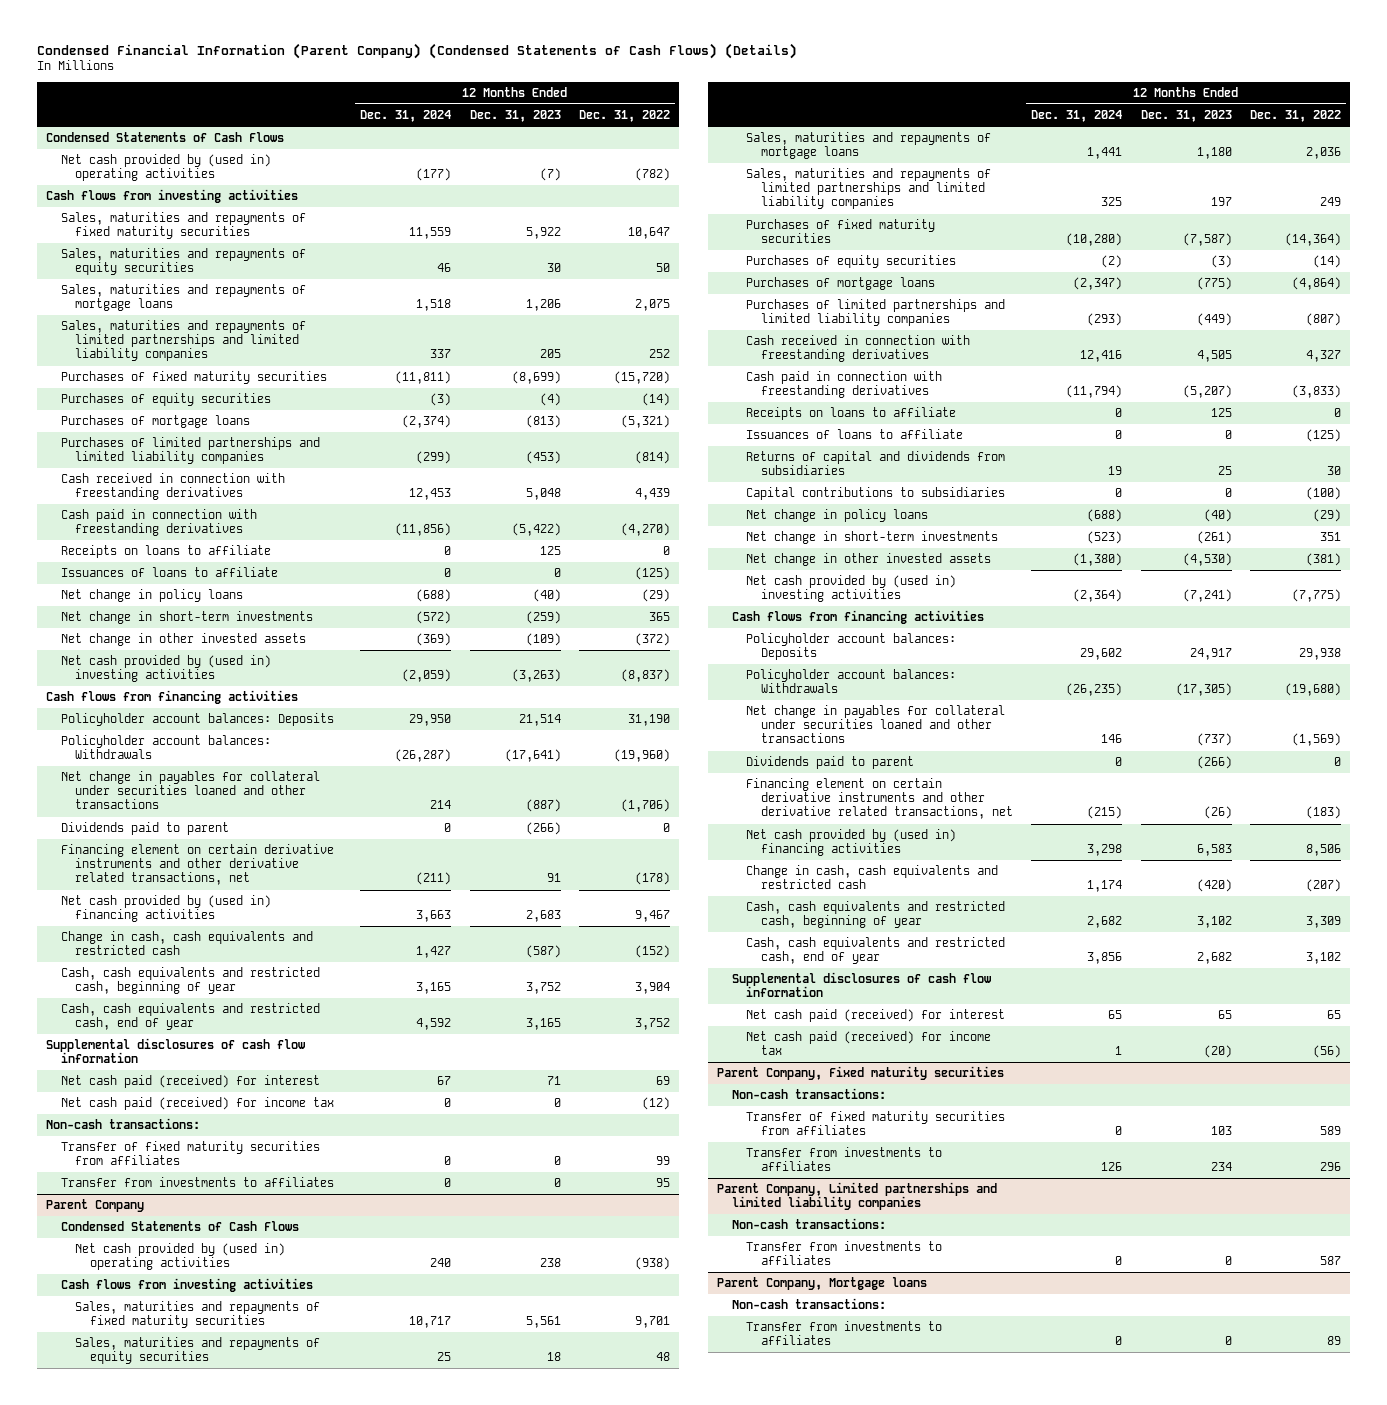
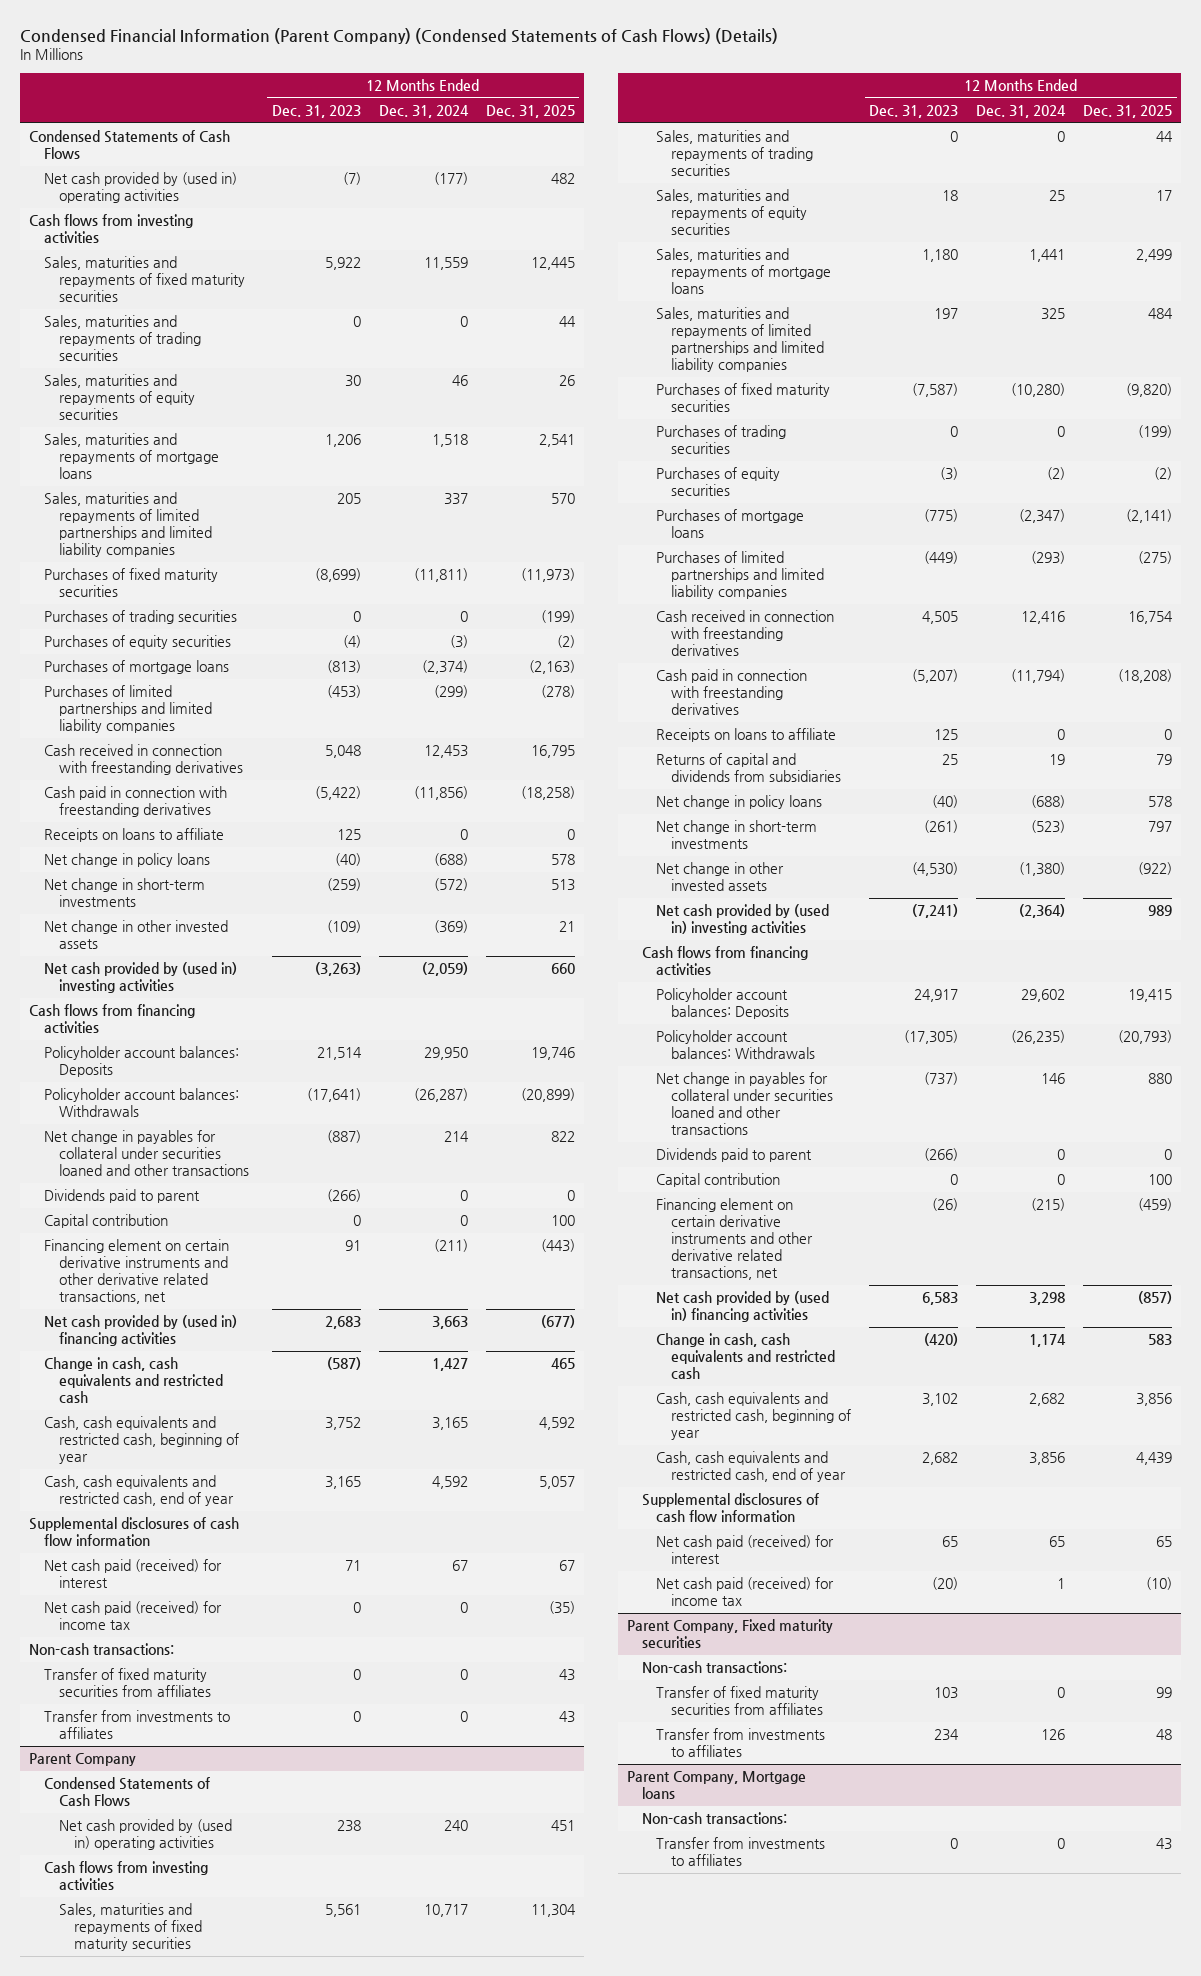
- | 12 Months Ended Dec. 31, 2024 | 12 Months Ended Dec. 31, 2023 | 12 Months Ended Dec. 31, 2022
+ | 12 Months Ended Dec. 31, 2023 | 12 Months Ended Dec. 31, 2024 | 12 Months Ended Dec. 31, 2025
+ Sales, maturities and repayments of trading securities | 0 | 0 | 44
+ Purchases of trading securities | 0 | 0 | (199)
- Issuances of loans to affiliate | 0 | 0 | (125)
+ Capital contribution | 0 | 0 | 100
@ Parent Company
+ Sales, maturities and repayments of trading securities | 0 | 0 | 44
+ Purchases of trading securities | 0 | 0 | (199)
- Issuances of loans to affiliate | 0 | 0 | (125)
- Capital contributions to subsidiaries | 0 | 0 | (100)
+ Capital contribution | 0 | 0 | 100
- Parent Company, Limited partnerships and limited liability companies
- Non-cash transactions:
- Transfer from investments to affiliates | 0 | 0 | 587

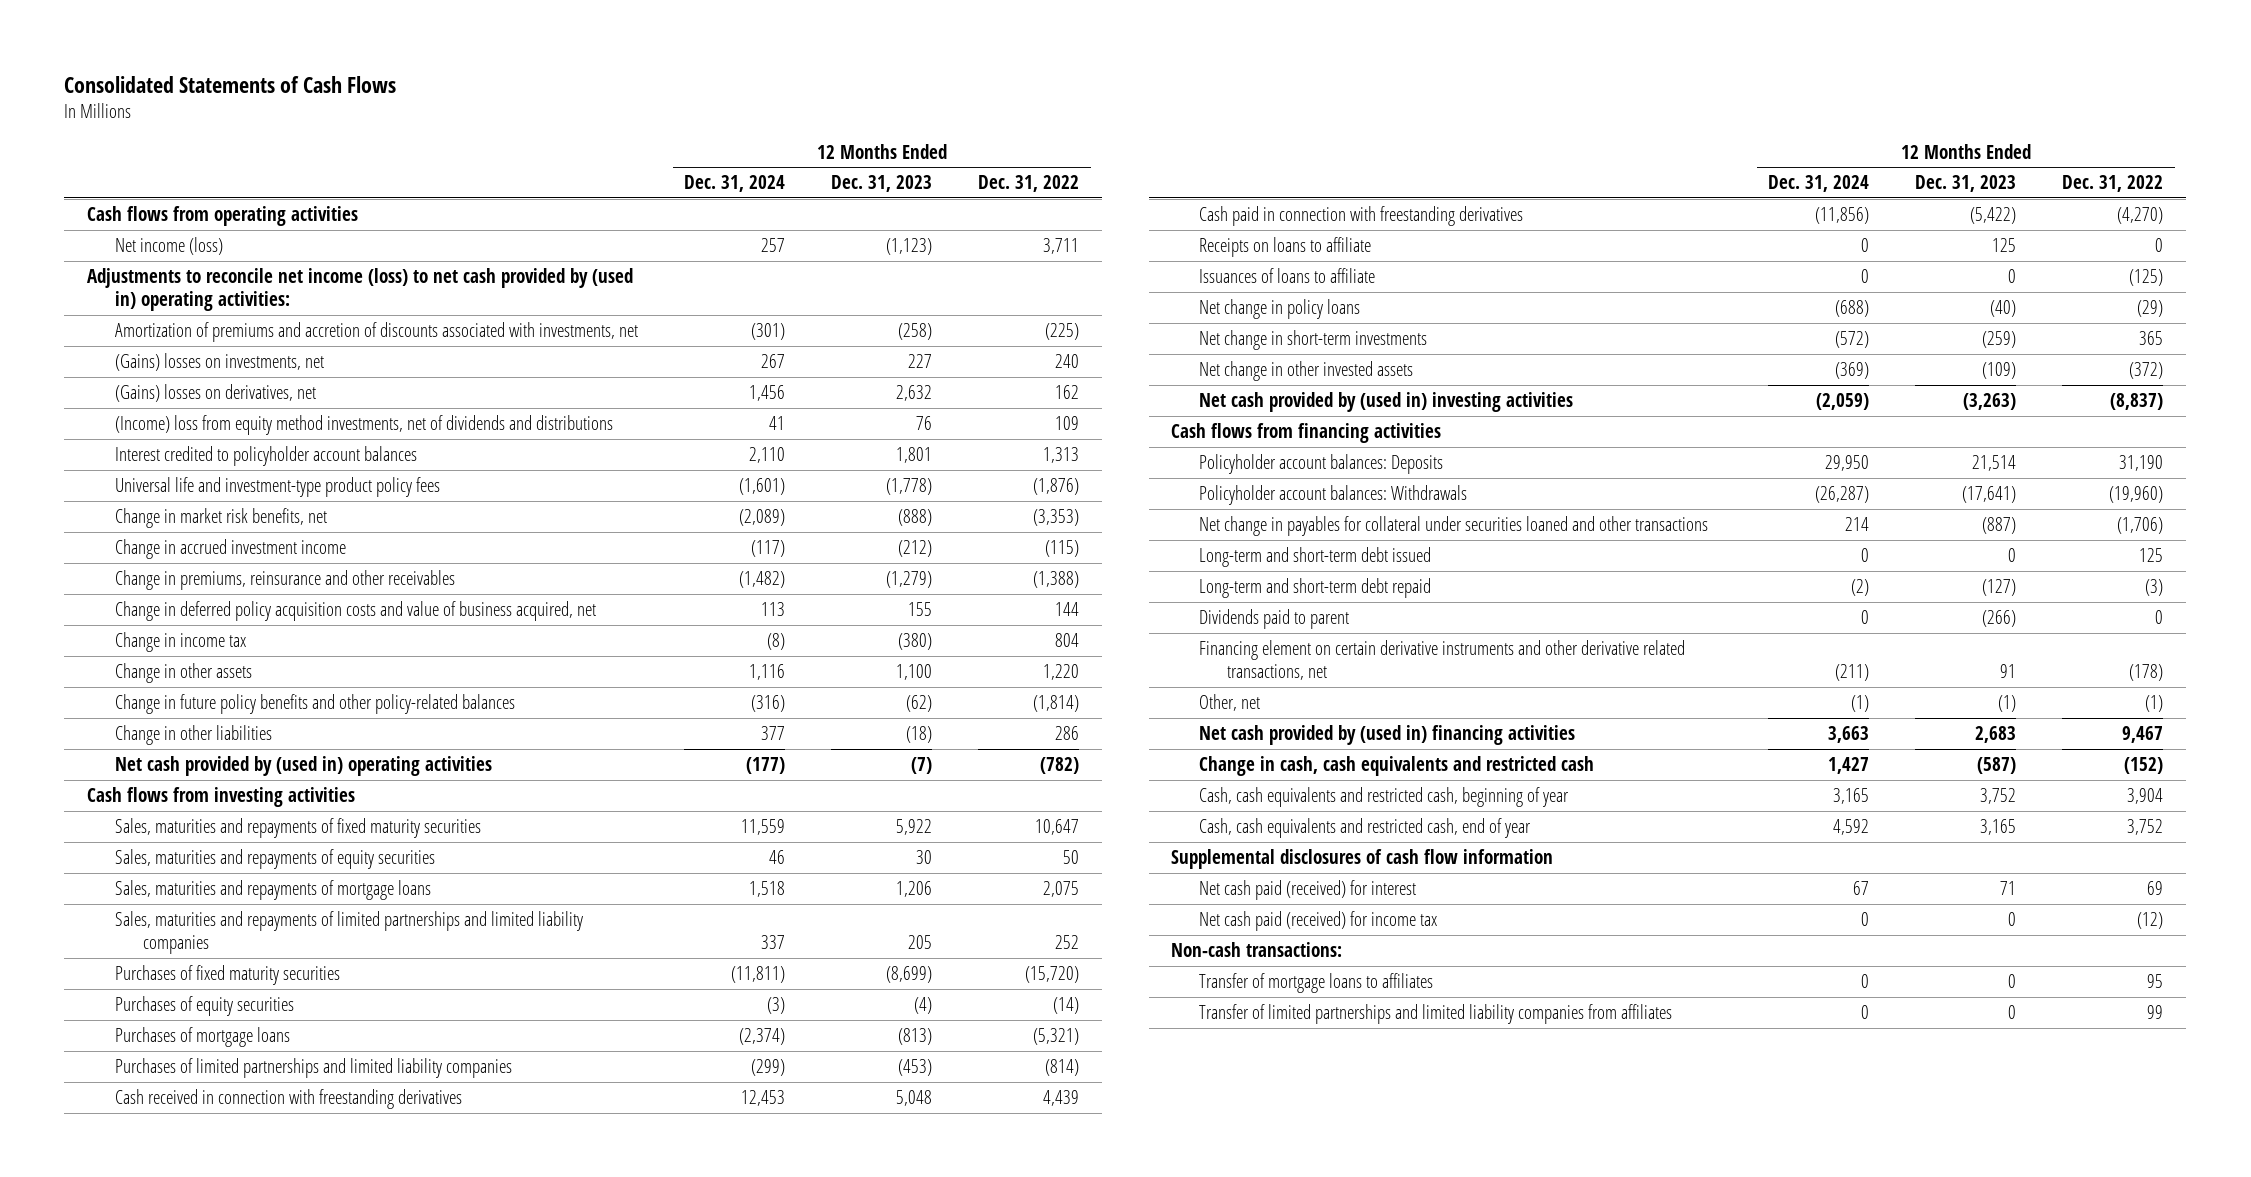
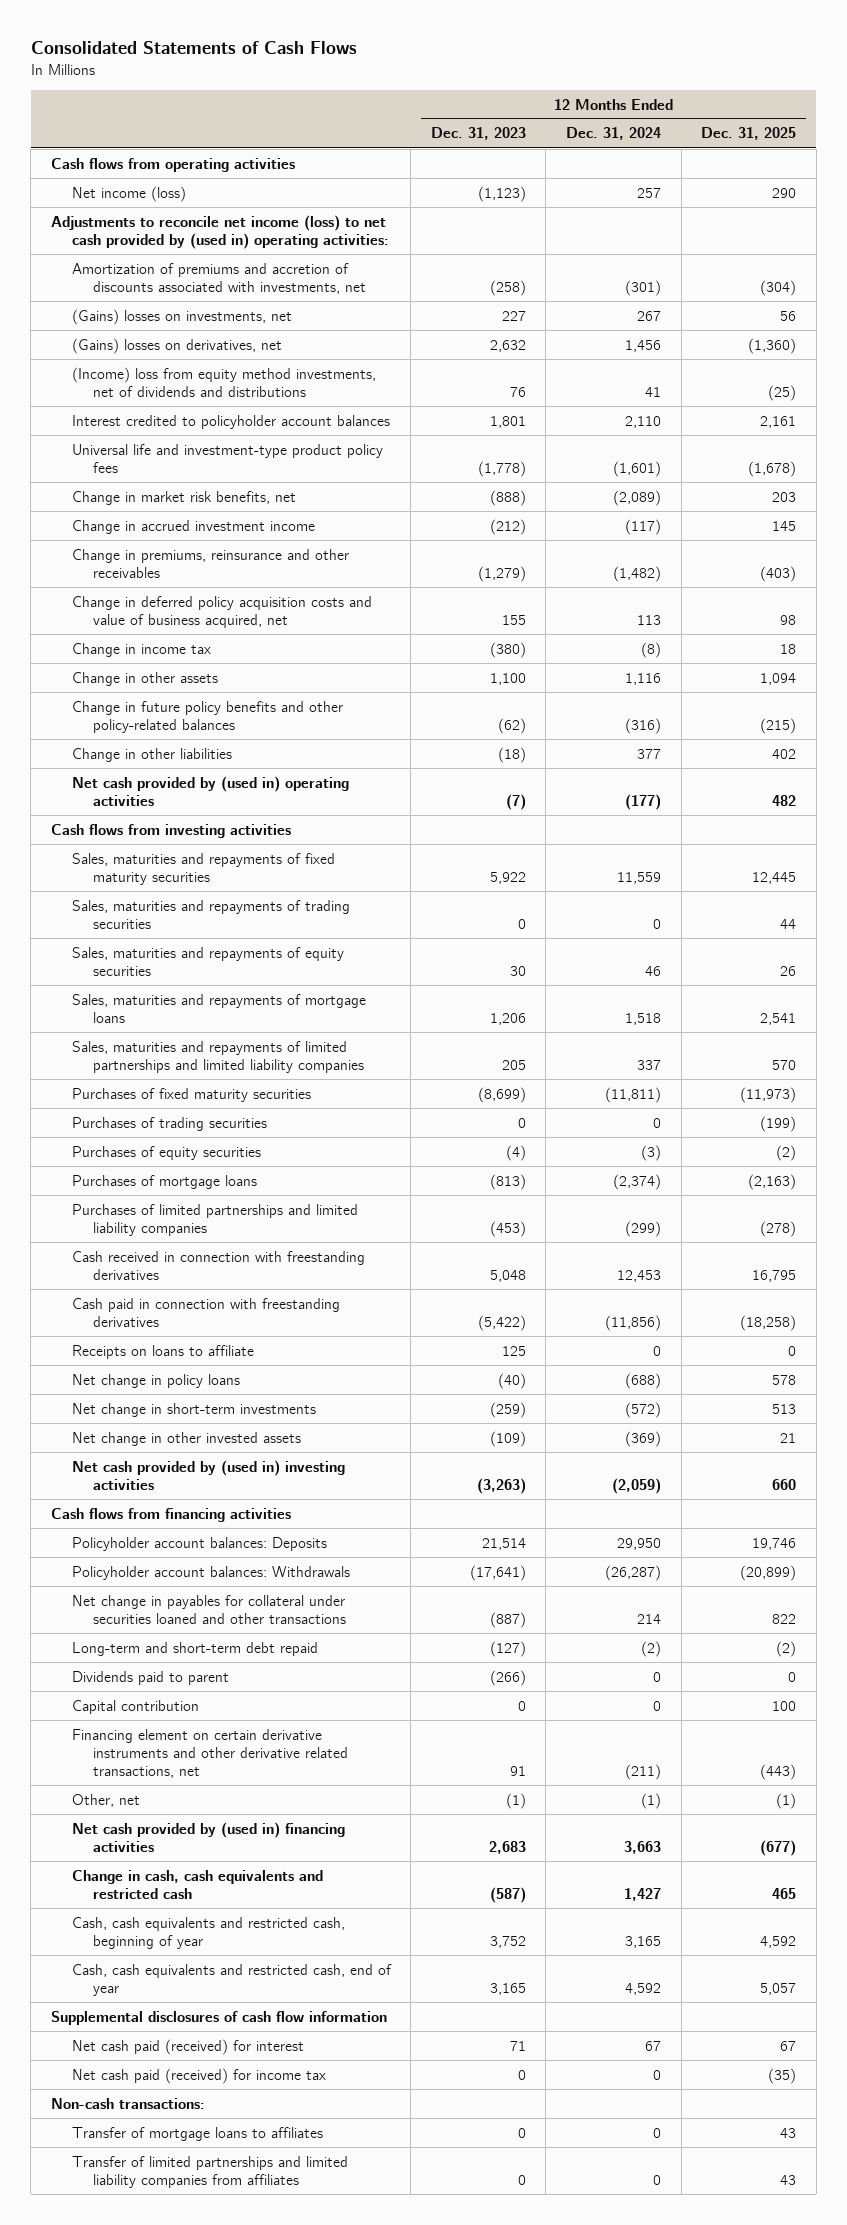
- | 12 Months Ended Dec. 31, 2024 | 12 Months Ended Dec. 31, 2023 | 12 Months Ended Dec. 31, 2022
+ | 12 Months Ended Dec. 31, 2023 | 12 Months Ended Dec. 31, 2024 | 12 Months Ended Dec. 31, 2025
+ Sales, maturities and repayments of trading securities | 0 | 0 | 44
+ Purchases of trading securities | 0 | 0 | (199)
- Issuances of loans to affiliate | 0 | 0 | (125)
- Long-term and short-term debt issued | 0 | 0 | 125
+ Capital contribution | 0 | 0 | 100

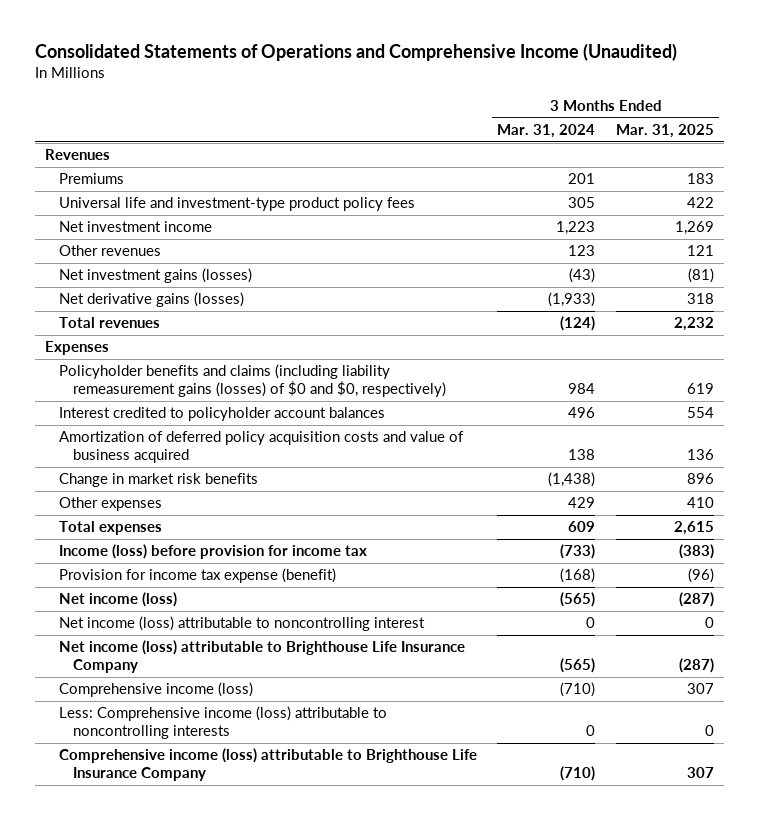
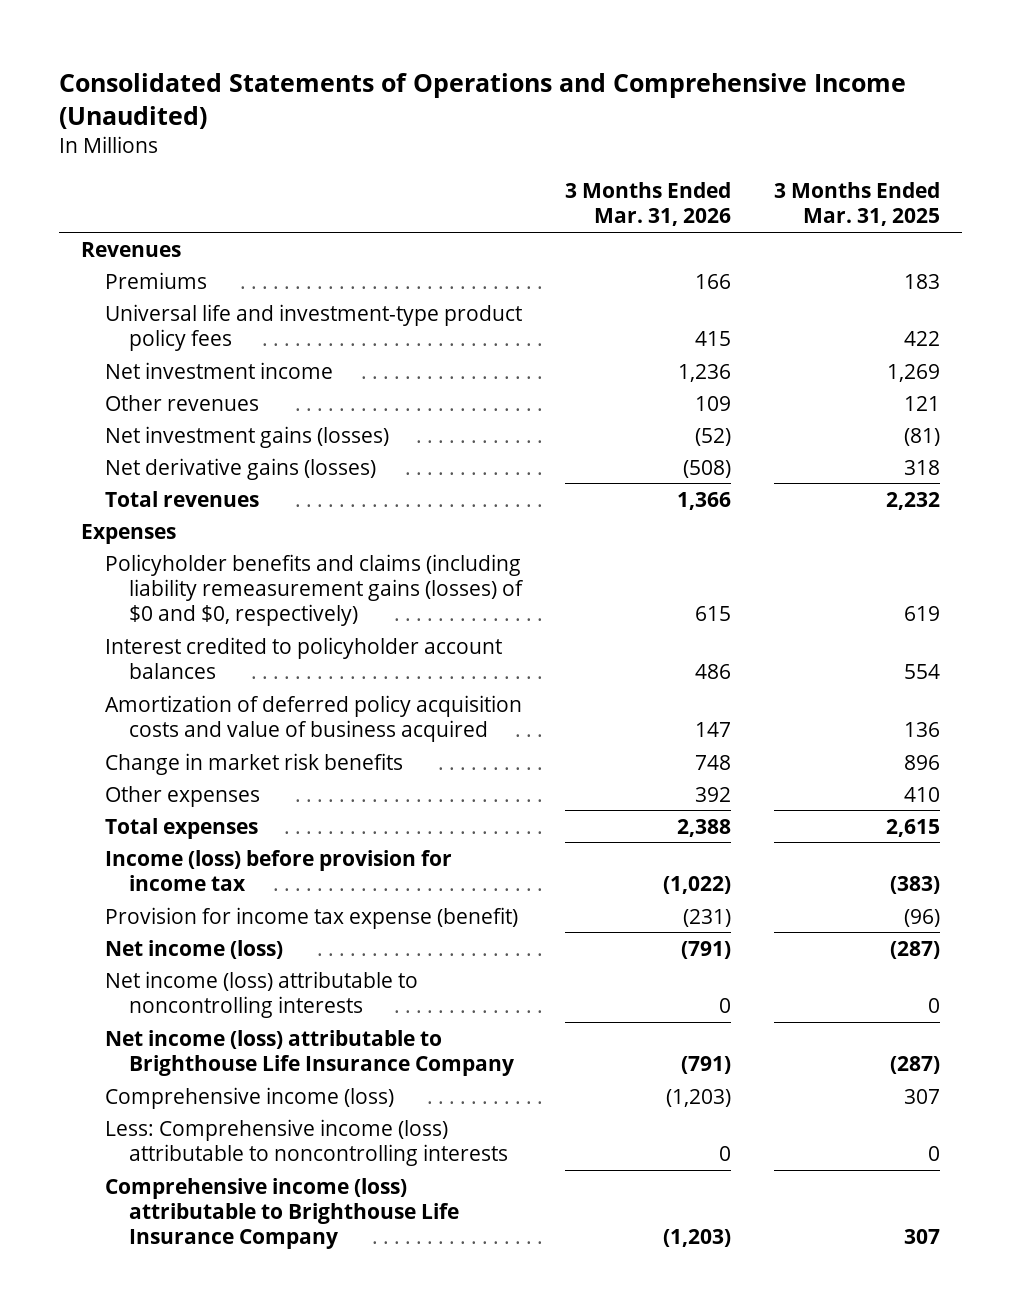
- | 3 Months Ended Mar. 31, 2024 | 3 Months Ended Mar. 31, 2025
+ | 3 Months Ended Mar. 31, 2026 | 3 Months Ended Mar. 31, 2025
- Net income (loss) attributable to noncontrolling interest | 0 | 0
+ Net income (loss) attributable to noncontrolling interests | 0 | 0

